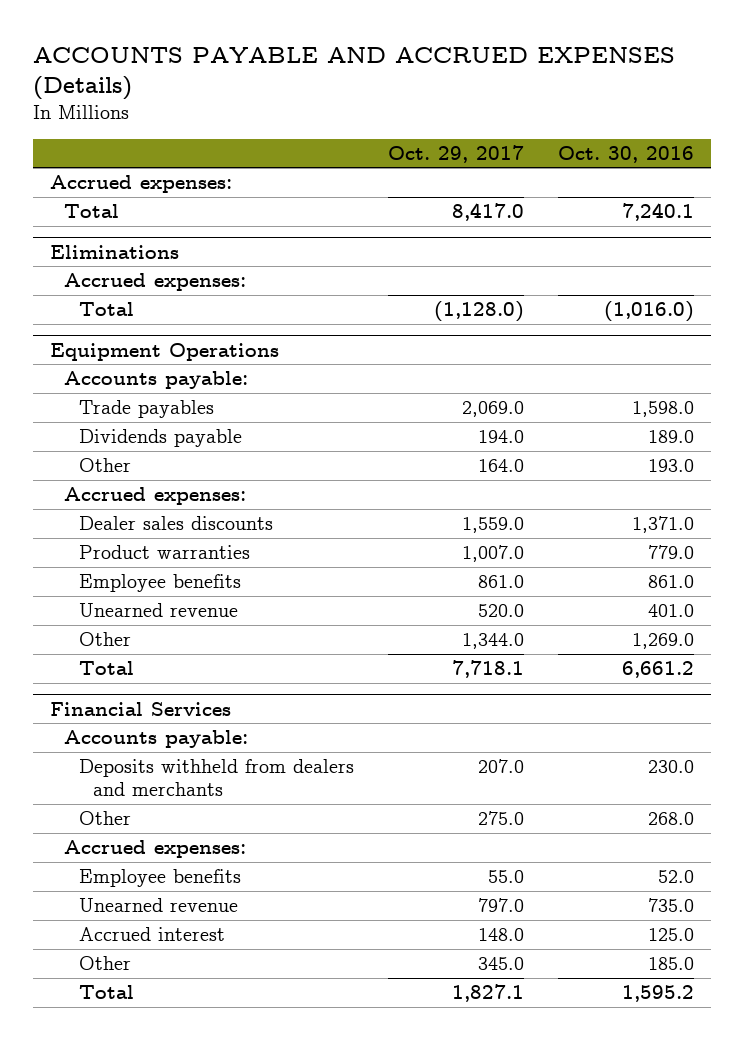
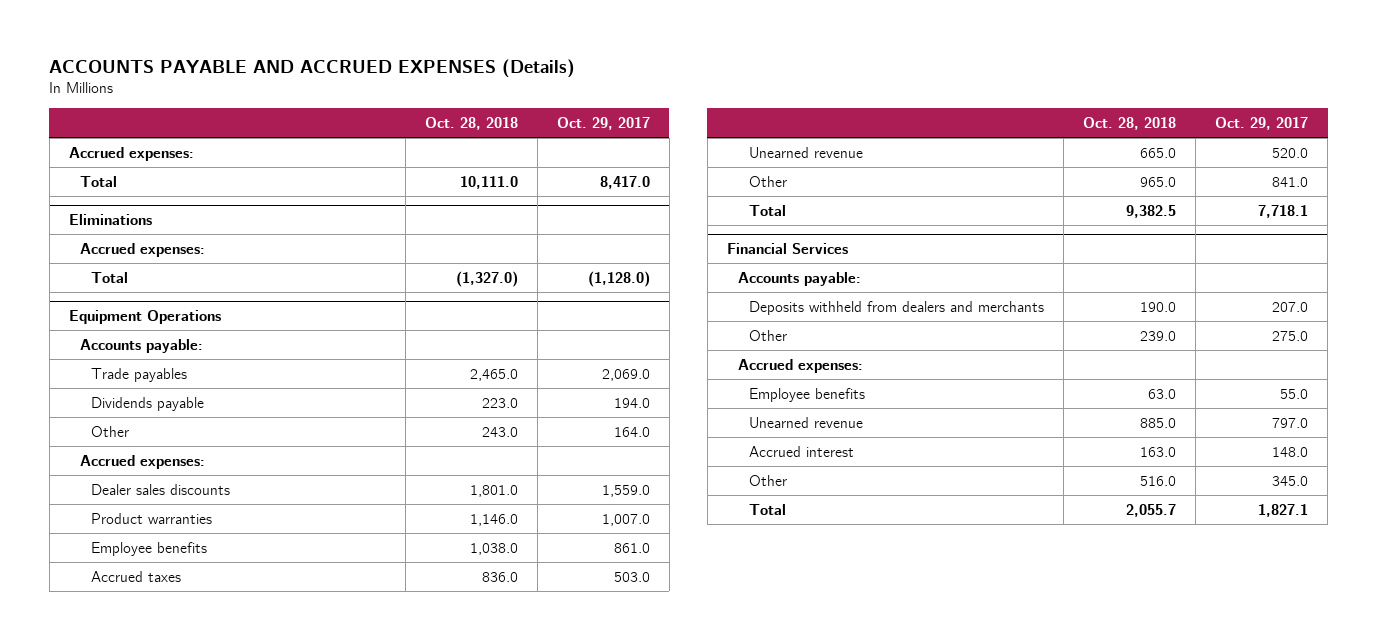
- | Oct. 29, 2017 | Oct. 30, 2016
+ | Oct. 28, 2018 | Oct. 29, 2017
@ Equipment Operations
+ Accrued taxes | 836.0 | 503.0
- Other | 1,344.0 | 1,269.0
+ Other | 965.0 | 841.0

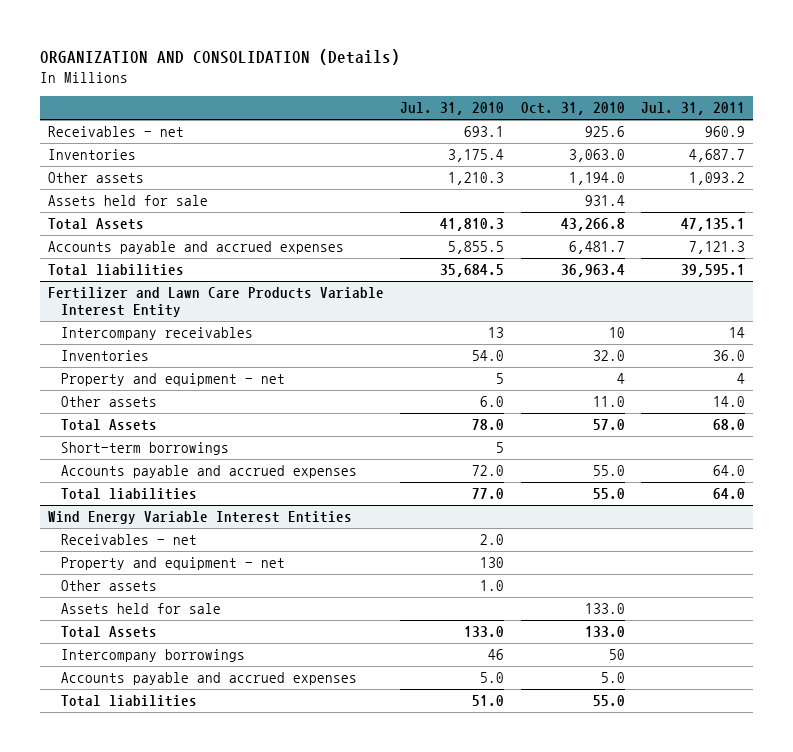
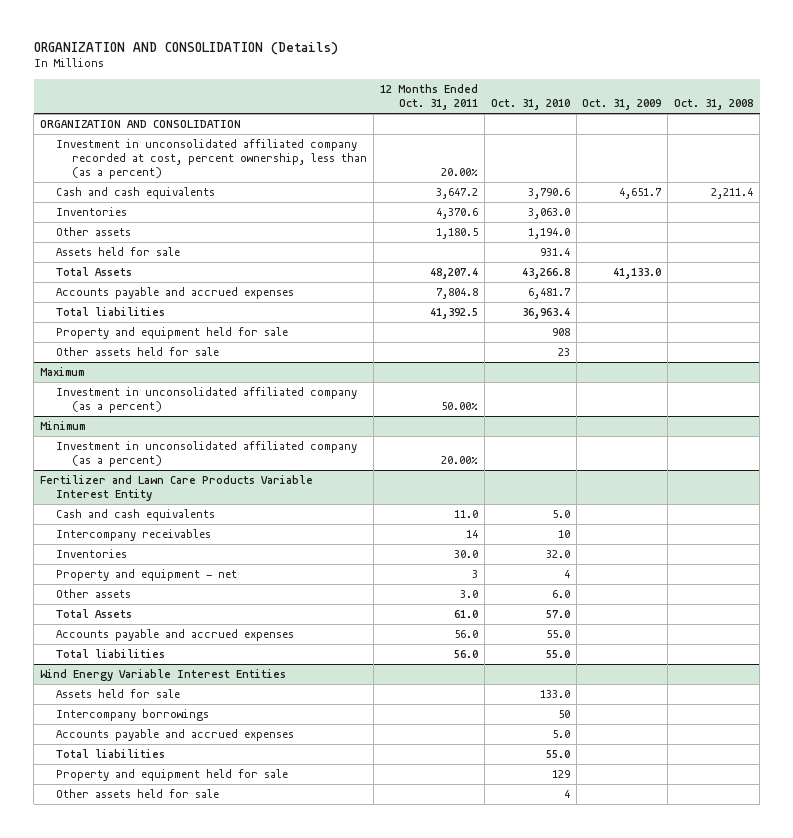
- | Jul. 31, 2010 | Oct. 31, 2010 | Jul. 31, 2011
+ | 12 Months Ended Oct. 31, 2011 | Oct. 31, 2010 | Oct. 31, 2009 | Oct. 31, 2008
- Receivables - net | 693.1 | 925.6 | 960.9
+ ORGANIZATION AND CONSOLIDATION
+ Investment in unconsolidated affiliated company recorded at cost, percent ownership, less than (as a percent) | 20.00% | | |
+ Cash and cash equivalents | 3,647.2 | 3,790.6 | 4,651.7 | 2,211.4
+ Property and equipment held for sale | | 908 | |
+ Other assets held for sale | | 23 | |
+ Maximum
+ Investment in unconsolidated affiliated company (as a percent) | 50.00% | | |
+ Minimum
+ Investment in unconsolidated affiliated company (as a percent) | 20.00% | | |
@ Fertilizer and Lawn Care Products Variable Interest Entity
+ Cash and cash equivalents | 11.0 | 5.0 | |
- Other assets | 6.0 | 11.0 | 14.0
+ Other assets | 3.0 | 6.0 | |
- Short-term borrowings | 5 | |
@ Wind Energy Variable Interest Entities
- Receivables - net | 2.0 | |
- Property and equipment - net | 130 | |
- Other assets | 1.0 | |
- Total Assets | 133.0 | 133.0 |
+ Property and equipment held for sale | | 129 | |
+ Other assets held for sale | | 4 | |

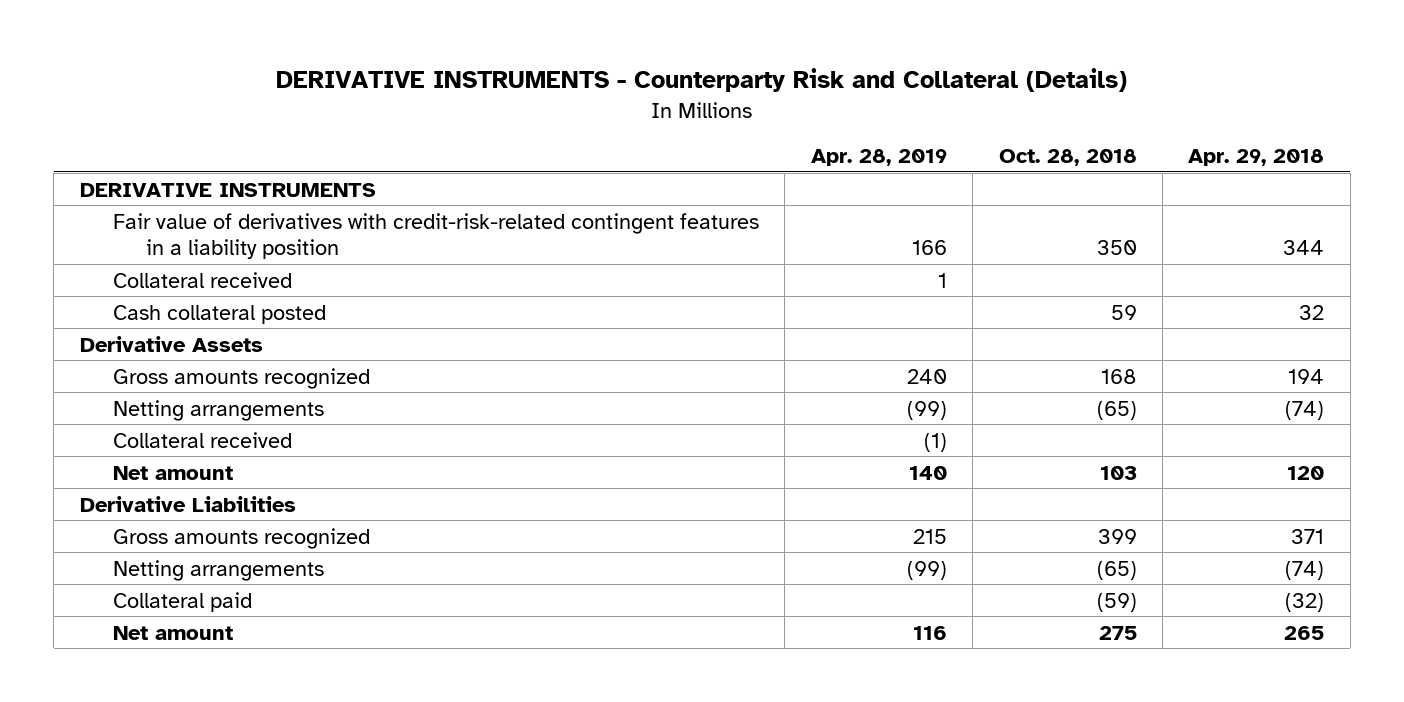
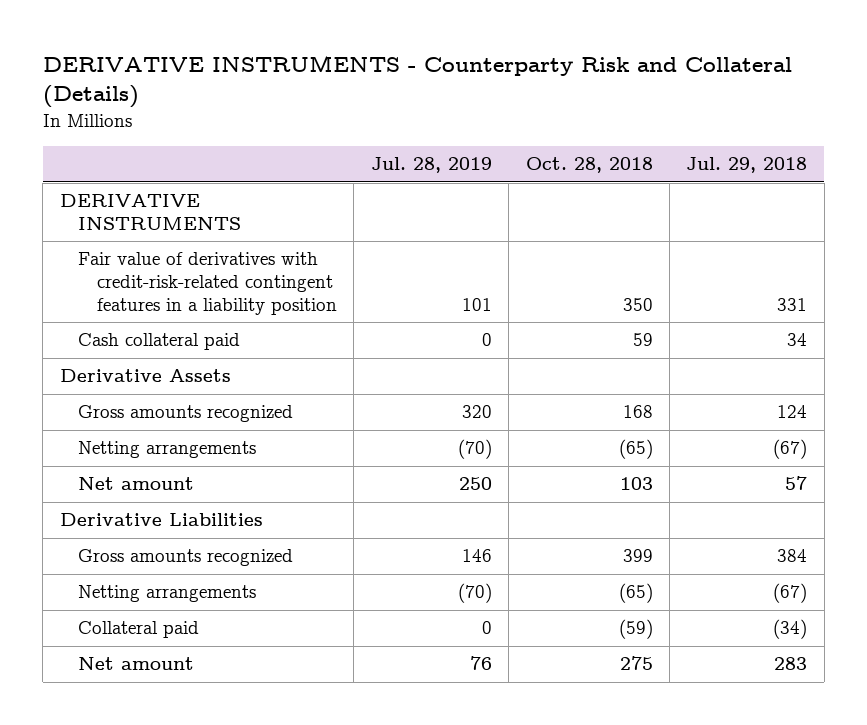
- | Apr. 28, 2019 | Oct. 28, 2018 | Apr. 29, 2018
+ | Jul. 28, 2019 | Oct. 28, 2018 | Jul. 29, 2018
- Collateral received | 1 | |
- Cash collateral posted | | 59 | 32
+ Cash collateral paid | 0 | 59 | 34
- Collateral received | (1) | |

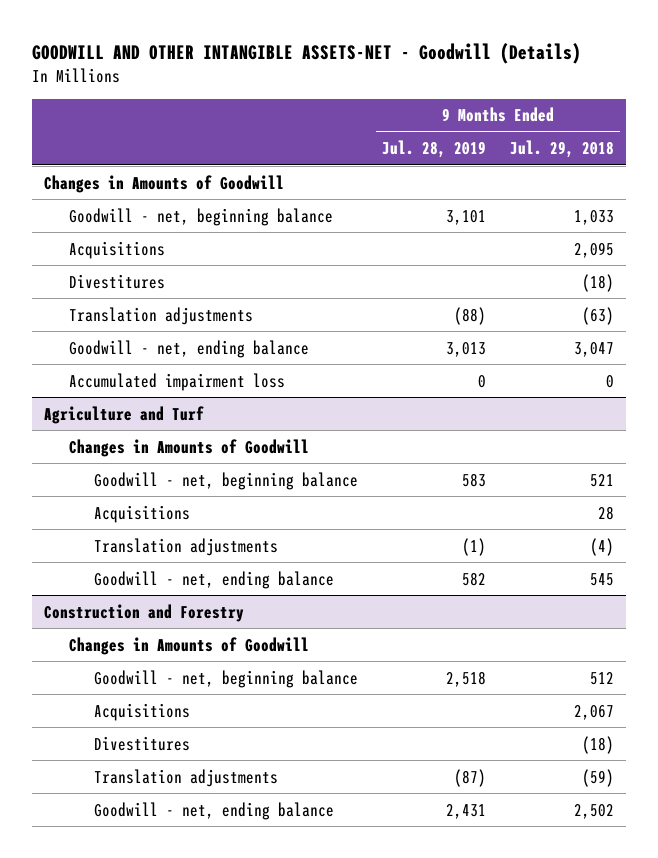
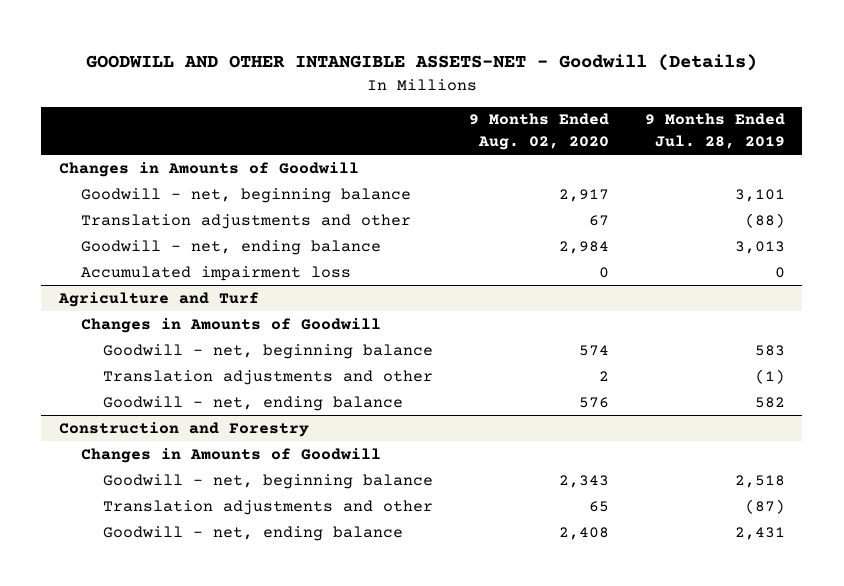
- | 9 Months Ended Jul. 28, 2019 | 9 Months Ended Jul. 29, 2018
+ | 9 Months Ended Aug. 02, 2020 | 9 Months Ended Jul. 28, 2019
- Acquisitions | | 2,095
- Divestitures | | (18)
- Translation adjustments | (88) | (63)
+ Translation adjustments and other | 67 | (88)
@ Agriculture and Turf
- Acquisitions | | 28
- Translation adjustments | (1) | (4)
+ Translation adjustments and other | 2 | (1)
@ Construction and Forestry
- Acquisitions | | 2,067
- Divestitures | | (18)
- Translation adjustments | (87) | (59)
+ Translation adjustments and other | 65 | (87)

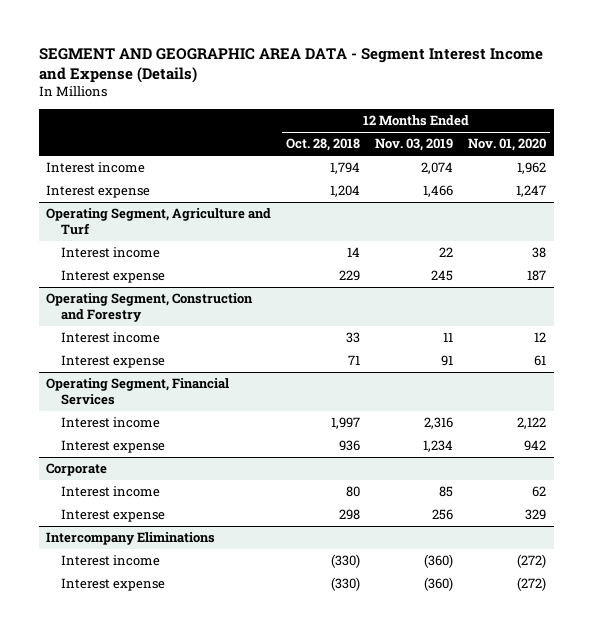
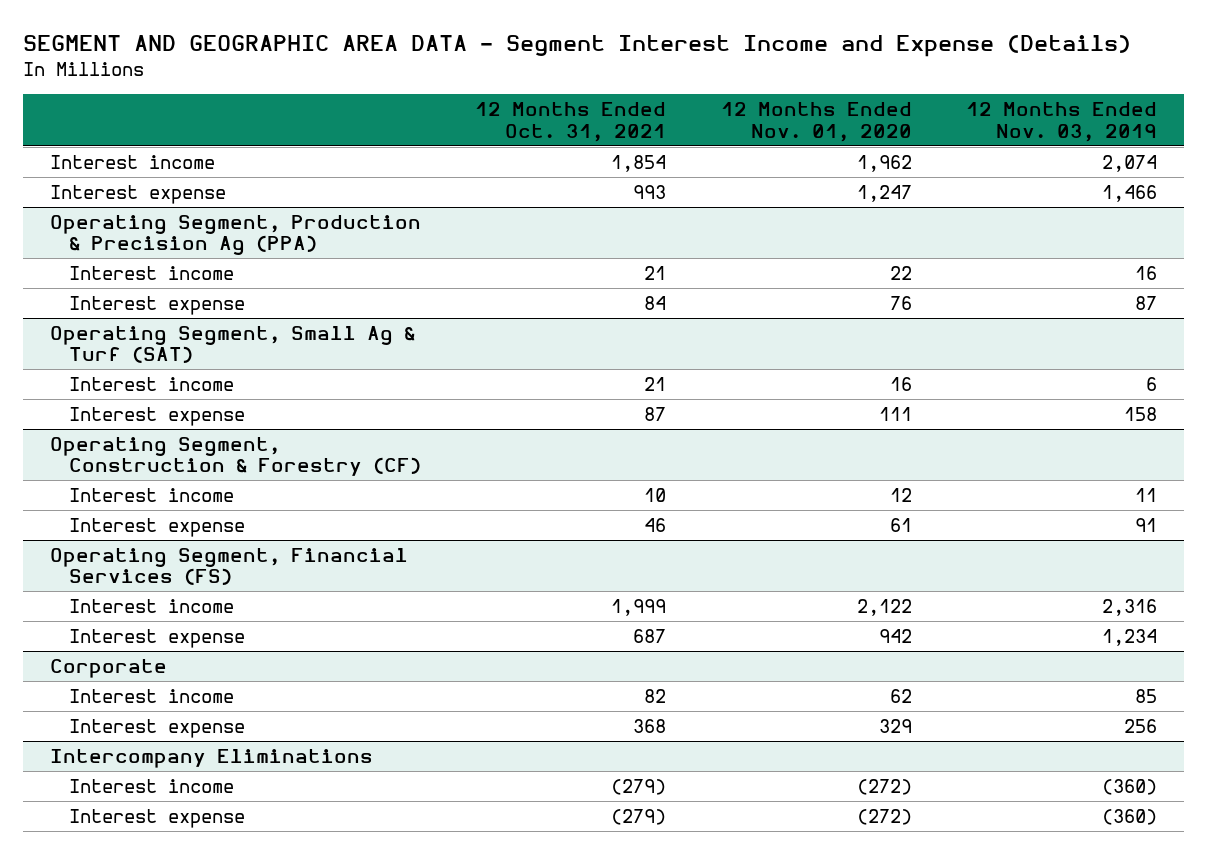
- | 12 Months Ended Oct. 28, 2018 | 12 Months Ended Nov. 03, 2019 | 12 Months Ended Nov. 01, 2020
+ | 12 Months Ended Oct. 31, 2021 | 12 Months Ended Nov. 01, 2020 | 12 Months Ended Nov. 03, 2019
- Operating Segment, Agriculture and Turf
- Interest income | 14 | 22 | 38
- Interest expense | 229 | 245 | 187
- Operating Segment, Construction and Forestry
+ Operating Segment, Production & Precision Ag (PPA)
+ Interest income | 21 | 22 | 16
+ Interest expense | 84 | 76 | 87
+ Operating Segment, Small Ag & Turf (SAT)
+ Interest income | 21 | 16 | 6
+ Interest expense | 87 | 111 | 158
+ Operating Segment, Construction & Forestry (CF)
- Operating Segment, Financial Services
+ Operating Segment, Financial Services (FS)

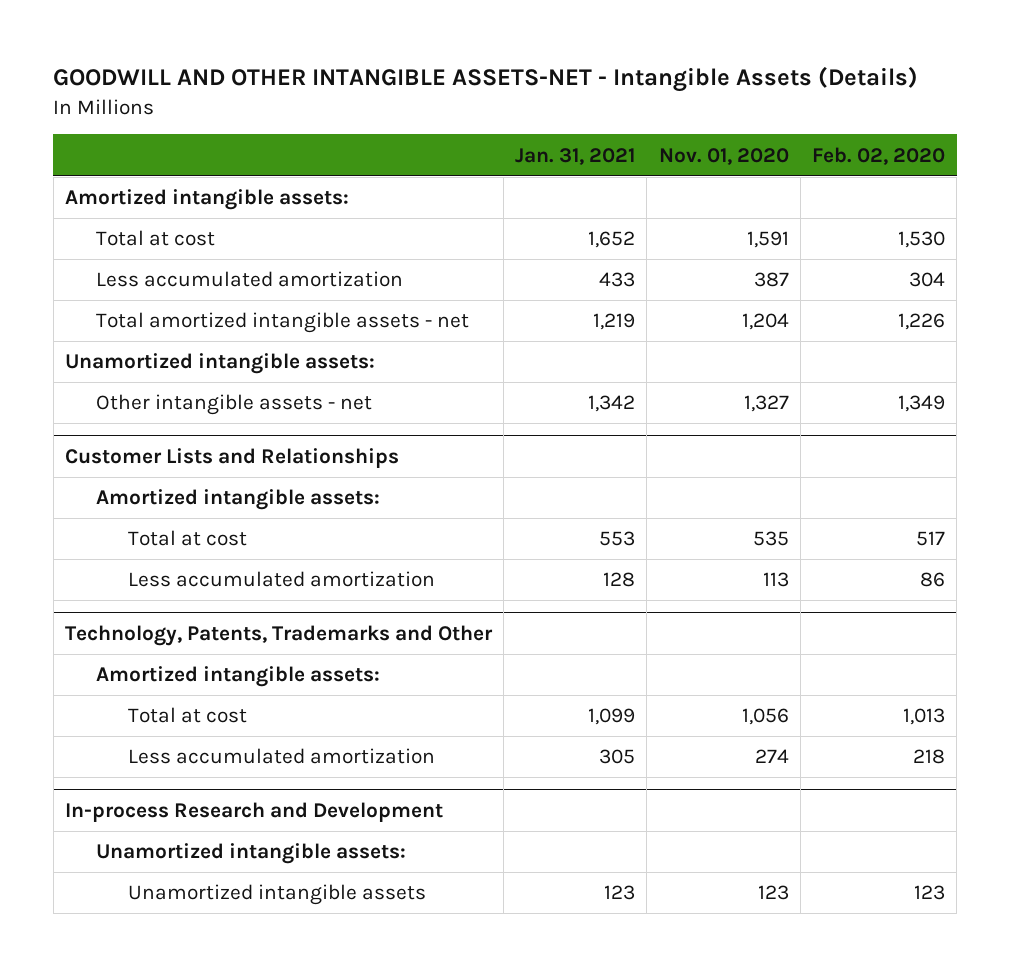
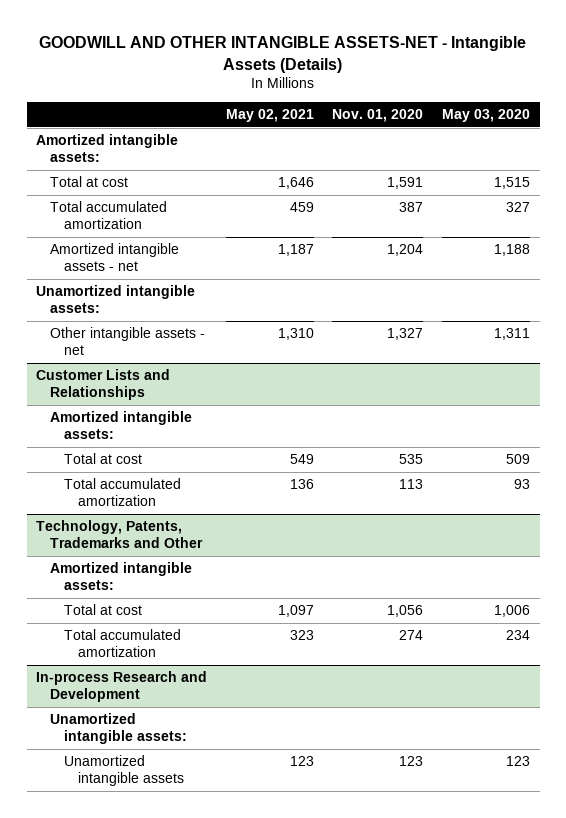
- | Jan. 31, 2021 | Nov. 01, 2020 | Feb. 02, 2020
+ | May 02, 2021 | Nov. 01, 2020 | May 03, 2020
- Less accumulated amortization | 433 | 387 | 304
- Total amortized intangible assets - net | 1,219 | 1,204 | 1,226
+ Total accumulated amortization | 459 | 387 | 327
+ Amortized intangible assets - net | 1,187 | 1,204 | 1,188
@ Customer Lists and Relationships
- Less accumulated amortization | 128 | 113 | 86
+ Total accumulated amortization | 136 | 113 | 93
@ Technology, Patents, Trademarks and Other
- Less accumulated amortization | 305 | 274 | 218
+ Total accumulated amortization | 323 | 274 | 234

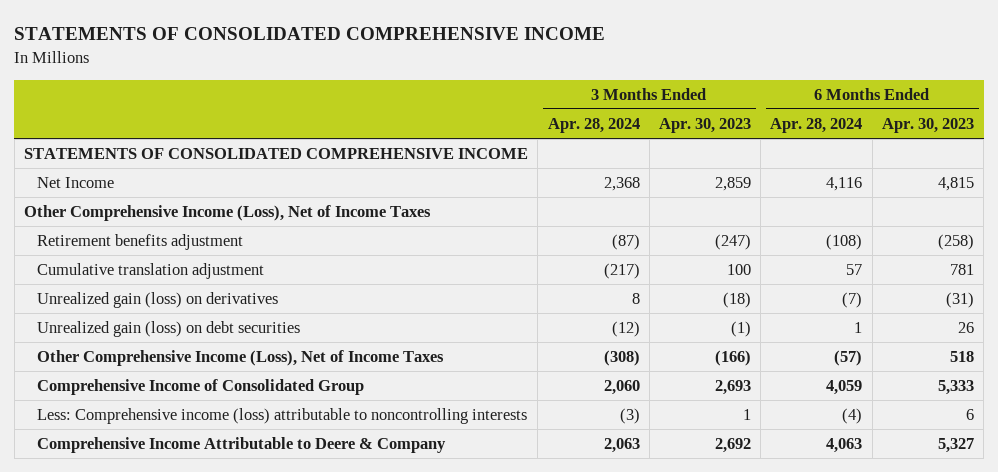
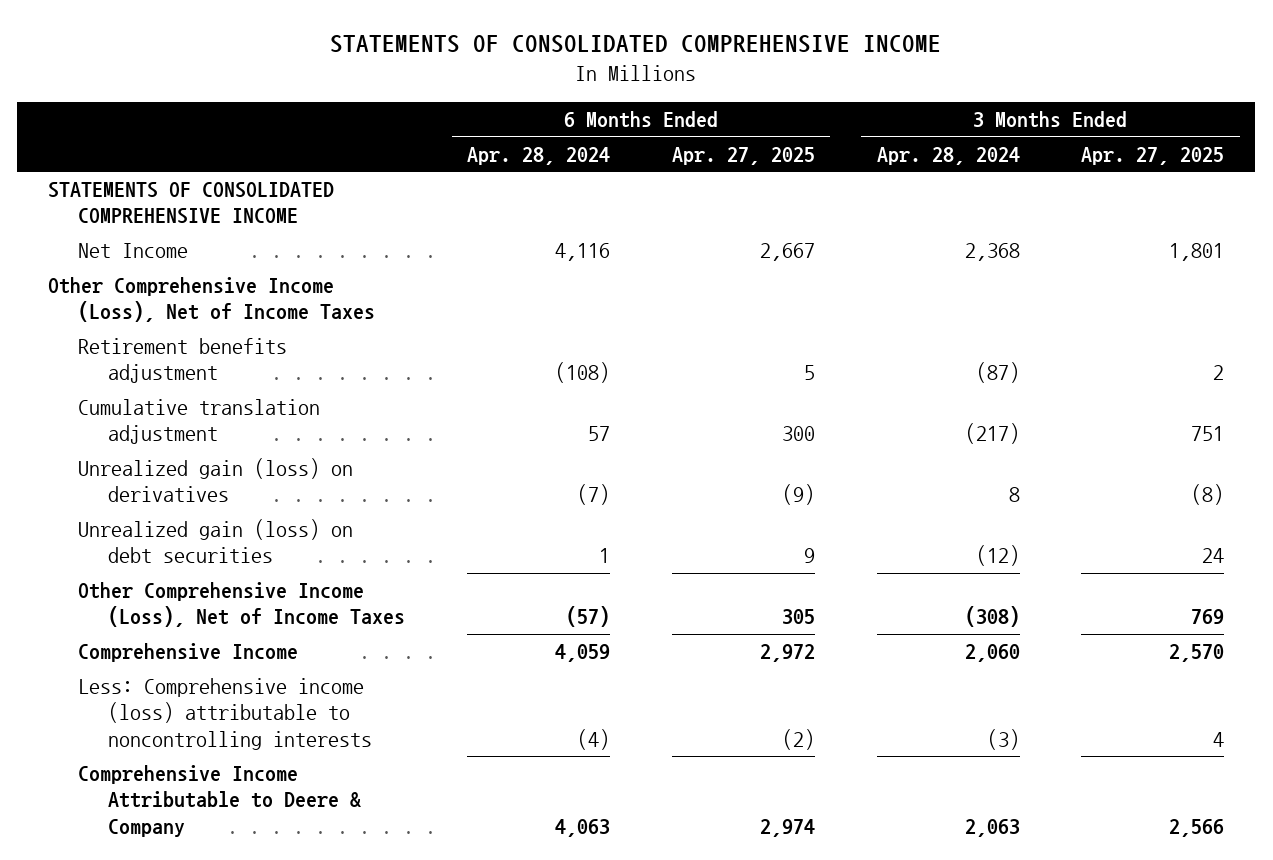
- | 3 Months Ended Apr. 28, 2024 | 3 Months Ended Apr. 30, 2023 | 6 Months Ended Apr. 28, 2024 | 6 Months Ended Apr. 30, 2023
+ | 6 Months Ended Apr. 28, 2024 | 6 Months Ended Apr. 27, 2025 | 3 Months Ended Apr. 28, 2024 | 3 Months Ended Apr. 27, 2025
- Comprehensive Income of Consolidated Group | 2,060 | 2,693 | 4,059 | 5,333
+ Comprehensive Income | 4,059 | 2,972 | 2,060 | 2,570

